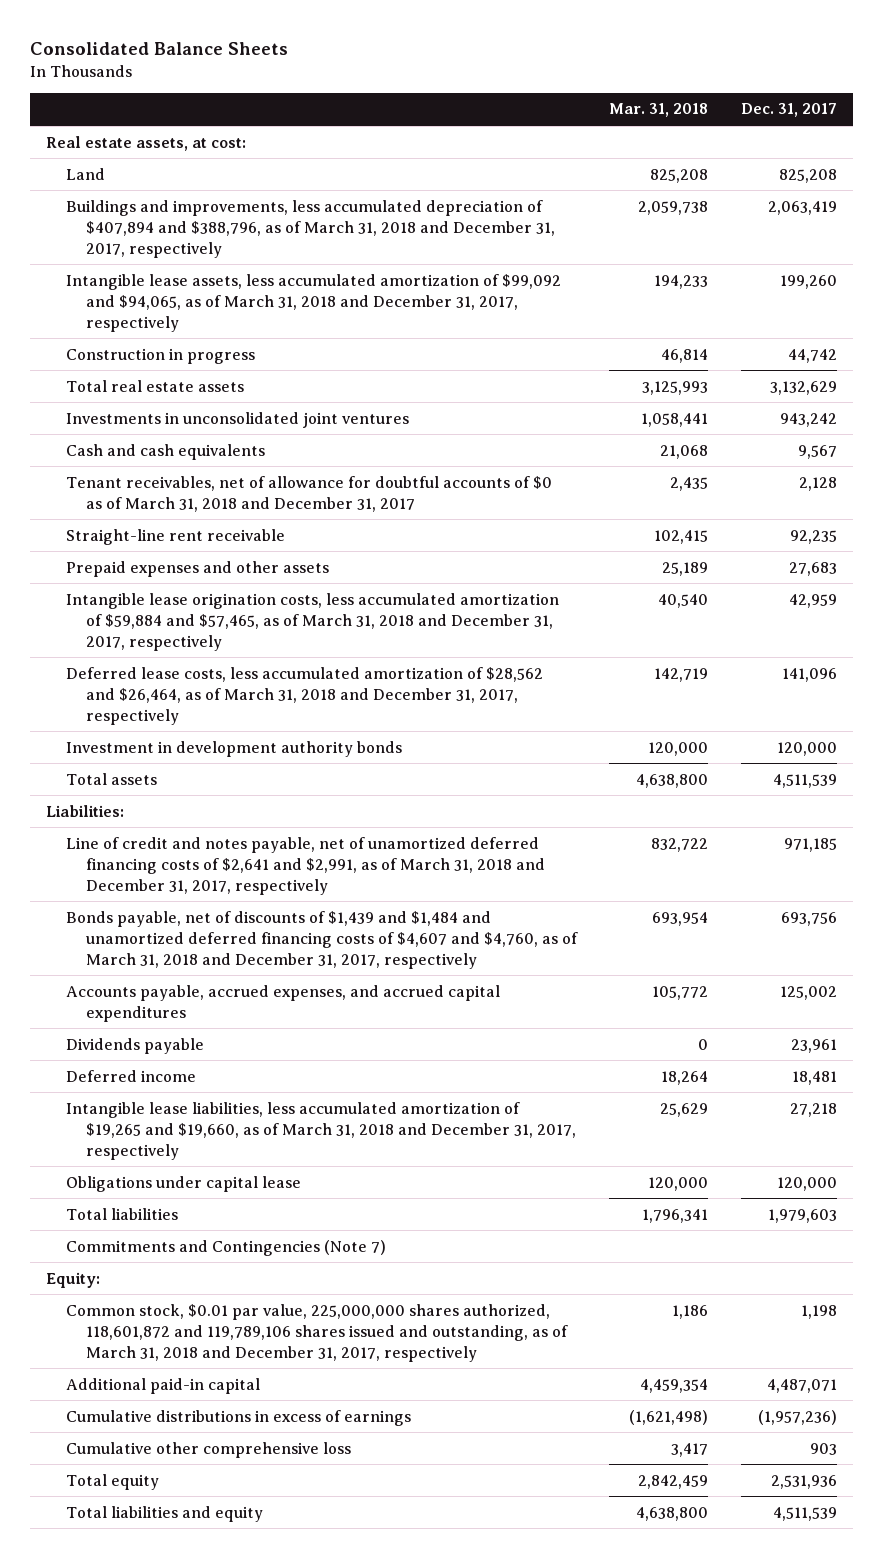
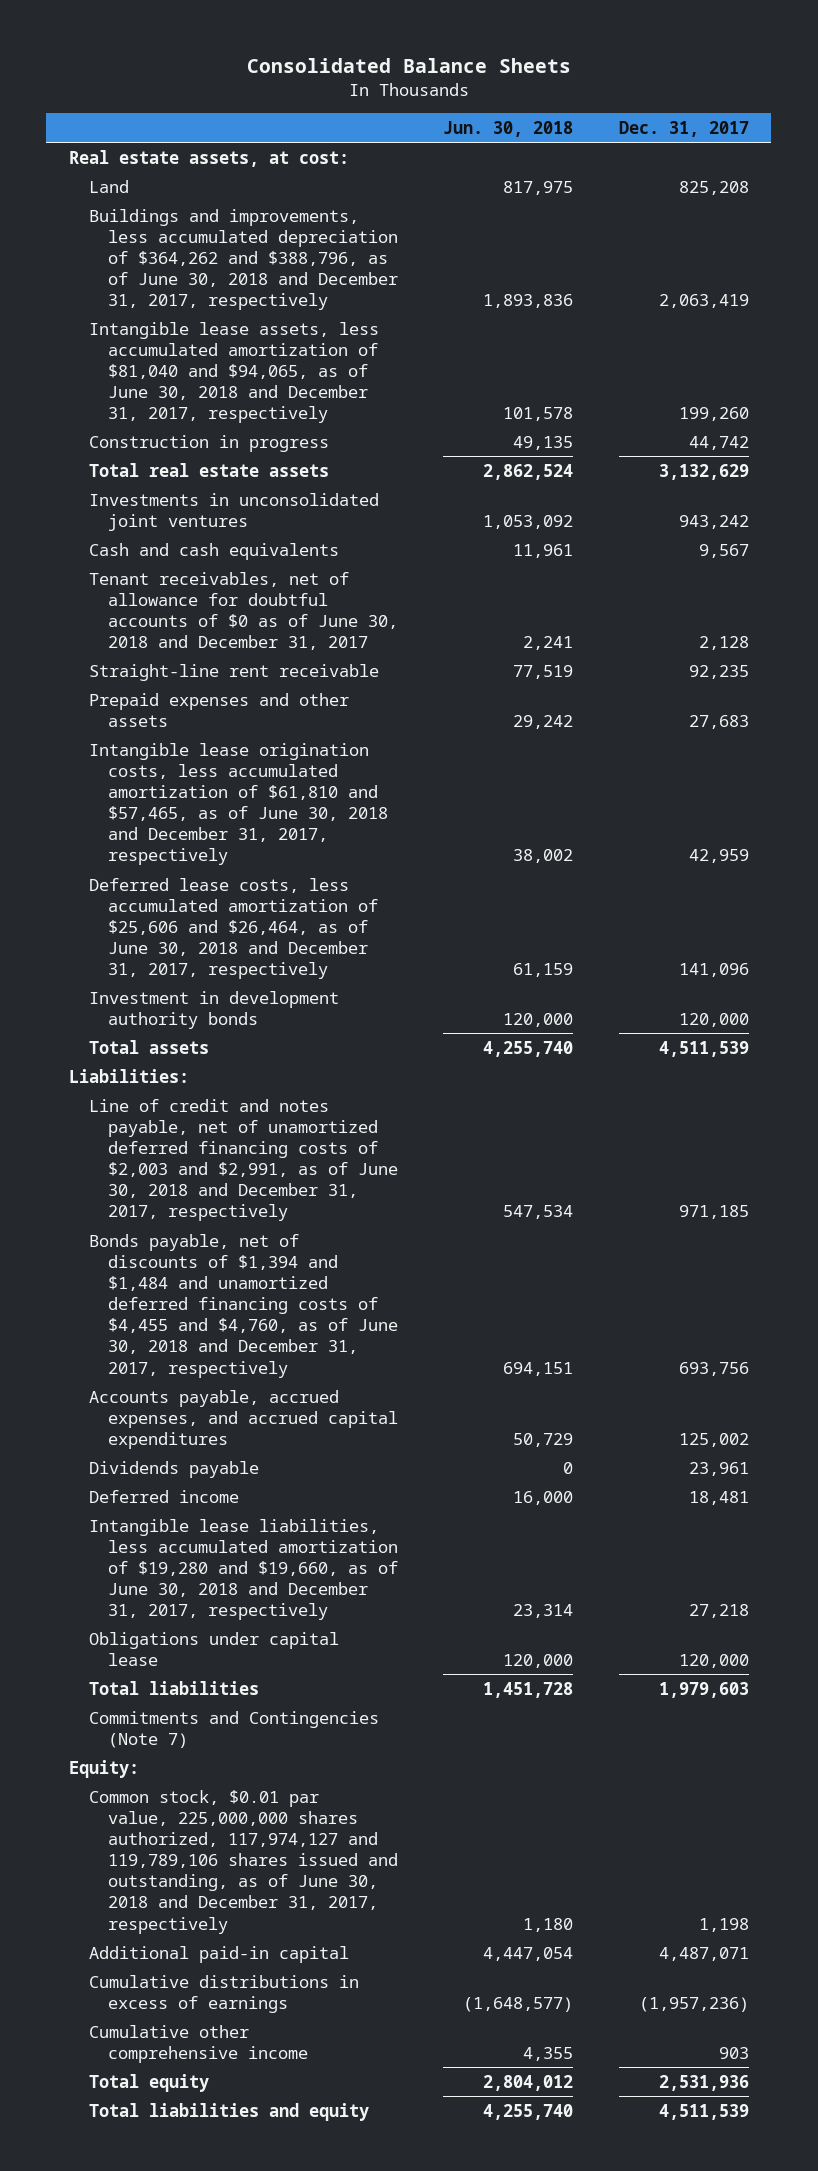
- | Mar. 31, 2018 | Dec. 31, 2017
+ | Jun. 30, 2018 | Dec. 31, 2017
- Buildings and improvements, less accumulated depreciation of $407,894 and $388,796, as of March 31, 2018 and December 31, 2017, respectively | 2,059,738 | 2,063,419
- Intangible lease assets, less accumulated amortization of $99,092 and $94,065, as of March 31, 2018 and December 31, 2017, respectively | 194,233 | 199,260
+ Buildings and improvements, less accumulated depreciation of $364,262 and $388,796, as of June 30, 2018 and December 31, 2017, respectively | 1,893,836 | 2,063,419
+ Intangible lease assets, less accumulated amortization of $81,040 and $94,065, as of June 30, 2018 and December 31, 2017, respectively | 101,578 | 199,260
- Tenant receivables, net of allowance for doubtful accounts of $0 as of March 31, 2018 and December 31, 2017 | 2,435 | 2,128
+ Tenant receivables, net of allowance for doubtful accounts of $0 as of June 30, 2018 and December 31, 2017 | 2,241 | 2,128
- Intangible lease origination costs, less accumulated amortization of $59,884 and $57,465, as of March 31, 2018 and December 31, 2017, respectively | 40,540 | 42,959
- Deferred lease costs, less accumulated amortization of $28,562 and $26,464, as of March 31, 2018 and December 31, 2017, respectively | 142,719 | 141,096
+ Intangible lease origination costs, less accumulated amortization of $61,810 and $57,465, as of June 30, 2018 and December 31, 2017, respectively | 38,002 | 42,959
+ Deferred lease costs, less accumulated amortization of $25,606 and $26,464, as of June 30, 2018 and December 31, 2017, respectively | 61,159 | 141,096
- Line of credit and notes payable, net of unamortized deferred financing costs of $2,641 and $2,991, as of March 31, 2018 and December 31, 2017, respectively | 832,722 | 971,185
- Bonds payable, net of discounts of $1,439 and $1,484 and unamortized deferred financing costs of $4,607 and $4,760, as of March 31, 2018 and December 31, 2017, respectively | 693,954 | 693,756
+ Line of credit and notes payable, net of unamortized deferred financing costs of $2,003 and $2,991, as of June 30, 2018 and December 31, 2017, respectively | 547,534 | 971,185
+ Bonds payable, net of discounts of $1,394 and $1,484 and unamortized deferred financing costs of $4,455 and $4,760, as of June 30, 2018 and December 31, 2017, respectively | 694,151 | 693,756
- Intangible lease liabilities, less accumulated amortization of $19,265 and $19,660, as of March 31, 2018 and December 31, 2017, respectively | 25,629 | 27,218
+ Intangible lease liabilities, less accumulated amortization of $19,280 and $19,660, as of June 30, 2018 and December 31, 2017, respectively | 23,314 | 27,218
- Common stock, $0.01 par value, 225,000,000 shares authorized, 118,601,872 and 119,789,106 shares issued and outstanding, as of March 31, 2018 and December 31, 2017, respectively | 1,186 | 1,198
+ Common stock, $0.01 par value, 225,000,000 shares authorized, 117,974,127 and 119,789,106 shares issued and outstanding, as of June 30, 2018 and December 31, 2017, respectively | 1,180 | 1,198
- Cumulative other comprehensive loss | 3,417 | 903
+ Cumulative other comprehensive income | 4,355 | 903

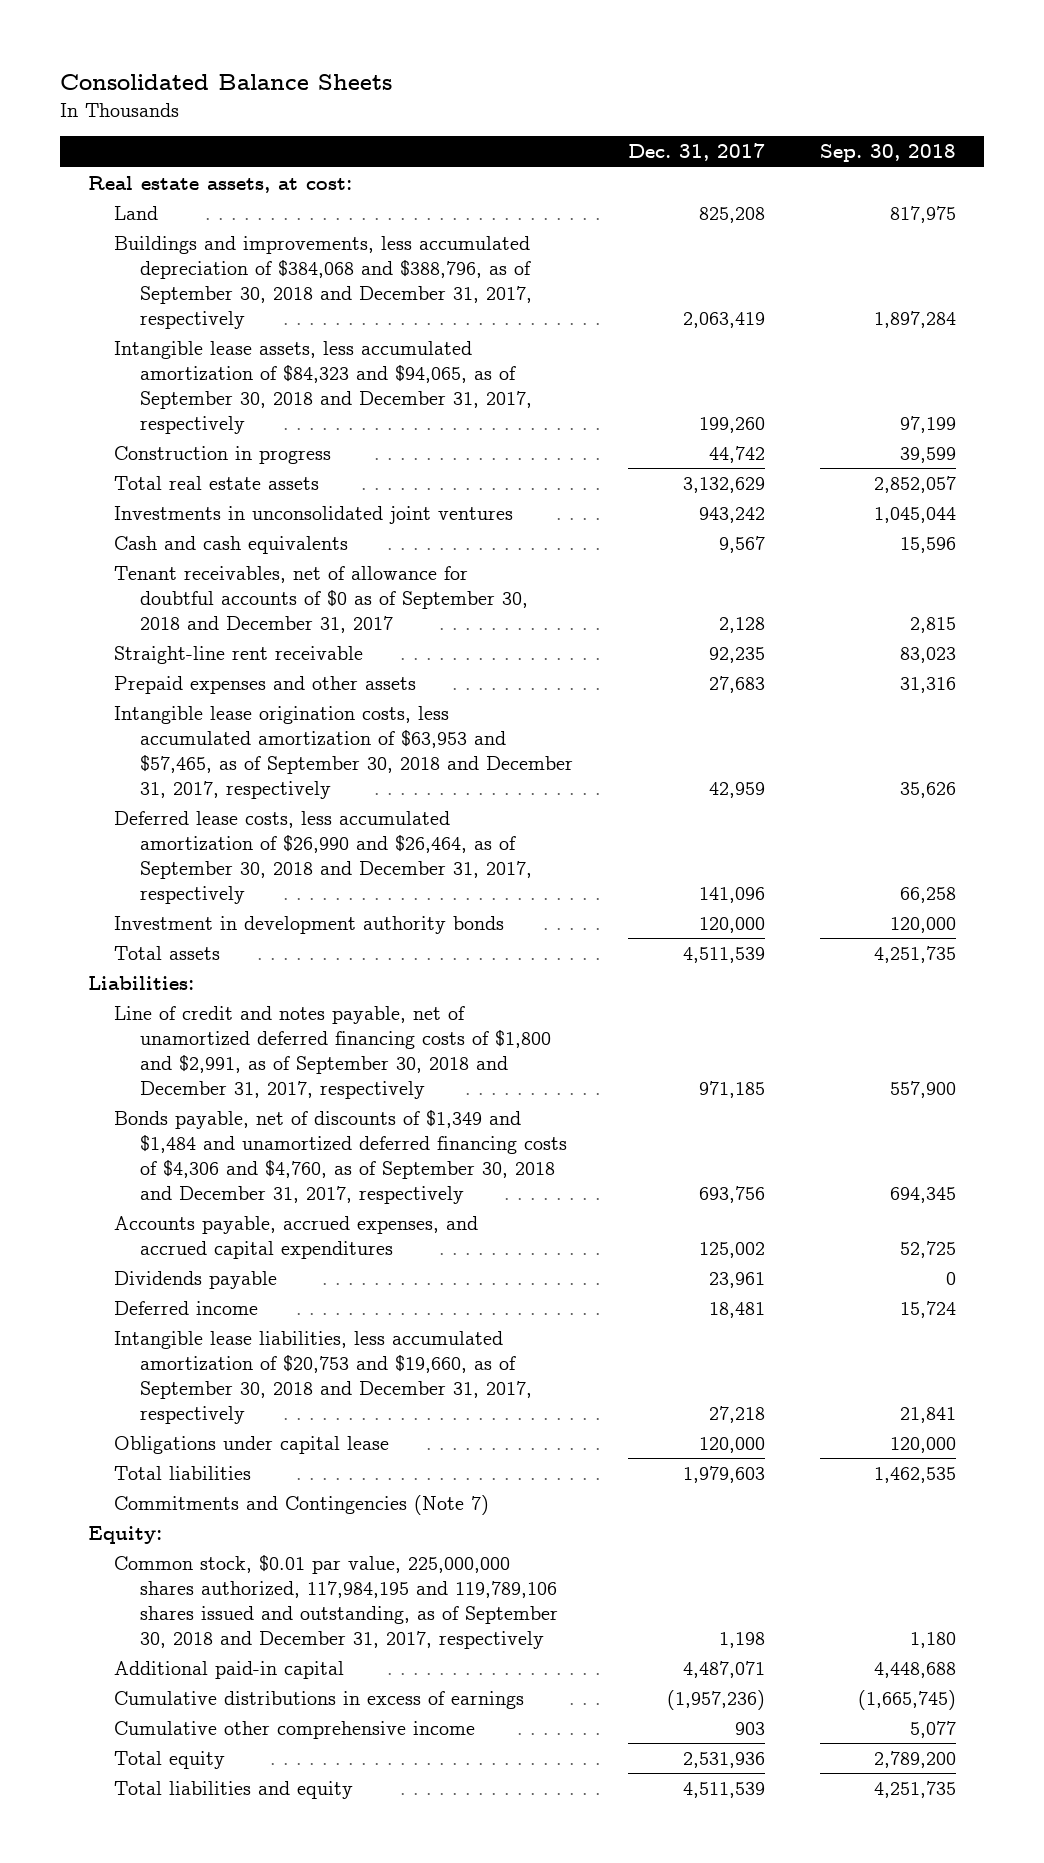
- | Jun. 30, 2018 | Dec. 31, 2017
+ | Dec. 31, 2017 | Sep. 30, 2018
- Buildings and improvements, less accumulated depreciation of $364,262 and $388,796, as of June 30, 2018 and December 31, 2017, respectively | 1,893,836 | 2,063,419
- Intangible lease assets, less accumulated amortization of $81,040 and $94,065, as of June 30, 2018 and December 31, 2017, respectively | 101,578 | 199,260
+ Buildings and improvements, less accumulated depreciation of $384,068 and $388,796, as of September 30, 2018 and December 31, 2017, respectively | 2,063,419 | 1,897,284
+ Intangible lease assets, less accumulated amortization of $84,323 and $94,065, as of September 30, 2018 and December 31, 2017, respectively | 199,260 | 97,199
- Tenant receivables, net of allowance for doubtful accounts of $0 as of June 30, 2018 and December 31, 2017 | 2,241 | 2,128
+ Tenant receivables, net of allowance for doubtful accounts of $0 as of September 30, 2018 and December 31, 2017 | 2,128 | 2,815
- Intangible lease origination costs, less accumulated amortization of $61,810 and $57,465, as of June 30, 2018 and December 31, 2017, respectively | 38,002 | 42,959
- Deferred lease costs, less accumulated amortization of $25,606 and $26,464, as of June 30, 2018 and December 31, 2017, respectively | 61,159 | 141,096
+ Intangible lease origination costs, less accumulated amortization of $63,953 and $57,465, as of September 30, 2018 and December 31, 2017, respectively | 42,959 | 35,626
+ Deferred lease costs, less accumulated amortization of $26,990 and $26,464, as of September 30, 2018 and December 31, 2017, respectively | 141,096 | 66,258
- Line of credit and notes payable, net of unamortized deferred financing costs of $2,003 and $2,991, as of June 30, 2018 and December 31, 2017, respectively | 547,534 | 971,185
- Bonds payable, net of discounts of $1,394 and $1,484 and unamortized deferred financing costs of $4,455 and $4,760, as of June 30, 2018 and December 31, 2017, respectively | 694,151 | 693,756
+ Line of credit and notes payable, net of unamortized deferred financing costs of $1,800 and $2,991, as of September 30, 2018 and December 31, 2017, respectively | 971,185 | 557,900
+ Bonds payable, net of discounts of $1,349 and $1,484 and unamortized deferred financing costs of $4,306 and $4,760, as of September 30, 2018 and December 31, 2017, respectively | 693,756 | 694,345
- Intangible lease liabilities, less accumulated amortization of $19,280 and $19,660, as of June 30, 2018 and December 31, 2017, respectively | 23,314 | 27,218
+ Intangible lease liabilities, less accumulated amortization of $20,753 and $19,660, as of September 30, 2018 and December 31, 2017, respectively | 27,218 | 21,841
- Common stock, $0.01 par value, 225,000,000 shares authorized, 117,974,127 and 119,789,106 shares issued and outstanding, as of June 30, 2018 and December 31, 2017, respectively | 1,180 | 1,198
+ Common stock, $0.01 par value, 225,000,000 shares authorized, 117,984,195 and 119,789,106 shares issued and outstanding, as of September 30, 2018 and December 31, 2017, respectively | 1,198 | 1,180

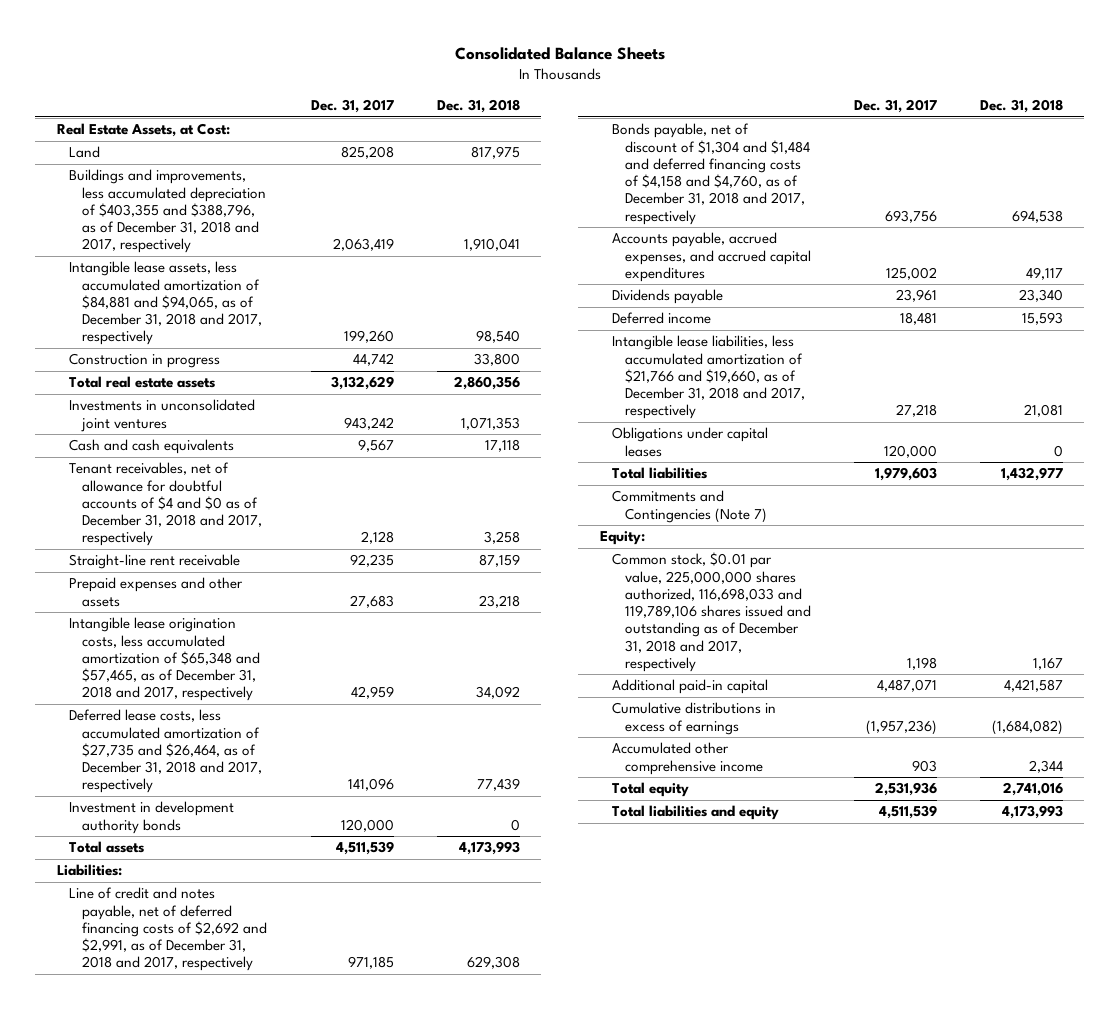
- | Dec. 31, 2017 | Sep. 30, 2018
+ | Dec. 31, 2017 | Dec. 31, 2018
- Real estate assets, at cost:
+ Real Estate Assets, at Cost:
- Buildings and improvements, less accumulated depreciation of $384,068 and $388,796, as of September 30, 2018 and December 31, 2017, respectively | 2,063,419 | 1,897,284
- Intangible lease assets, less accumulated amortization of $84,323 and $94,065, as of September 30, 2018 and December 31, 2017, respectively | 199,260 | 97,199
+ Buildings and improvements, less accumulated depreciation of $403,355 and $388,796, as of December 31, 2018 and 2017, respectively | 2,063,419 | 1,910,041
+ Intangible lease assets, less accumulated amortization of $84,881 and $94,065, as of December 31, 2018 and 2017, respectively | 199,260 | 98,540
- Tenant receivables, net of allowance for doubtful accounts of $0 as of September 30, 2018 and December 31, 2017 | 2,128 | 2,815
+ Tenant receivables, net of allowance for doubtful accounts of $4 and $0 as of December 31, 2018 and 2017, respectively | 2,128 | 3,258
- Intangible lease origination costs, less accumulated amortization of $63,953 and $57,465, as of September 30, 2018 and December 31, 2017, respectively | 42,959 | 35,626
- Deferred lease costs, less accumulated amortization of $26,990 and $26,464, as of September 30, 2018 and December 31, 2017, respectively | 141,096 | 66,258
+ Intangible lease origination costs, less accumulated amortization of $65,348 and $57,465, as of December 31, 2018 and 2017, respectively | 42,959 | 34,092
+ Deferred lease costs, less accumulated amortization of $27,735 and $26,464, as of December 31, 2018 and 2017, respectively | 141,096 | 77,439
- Line of credit and notes payable, net of unamortized deferred financing costs of $1,800 and $2,991, as of September 30, 2018 and December 31, 2017, respectively | 971,185 | 557,900
- Bonds payable, net of discounts of $1,349 and $1,484 and unamortized deferred financing costs of $4,306 and $4,760, as of September 30, 2018 and December 31, 2017, respectively | 693,756 | 694,345
+ Line of credit and notes payable, net of deferred financing costs of $2,692 and $2,991, as of December 31, 2018 and 2017, respectively | 971,185 | 629,308
+ Bonds payable, net of discount of $1,304 and $1,484 and deferred financing costs of $4,158 and $4,760, as of December 31, 2018 and 2017, respectively | 693,756 | 694,538
- Intangible lease liabilities, less accumulated amortization of $20,753 and $19,660, as of September 30, 2018 and December 31, 2017, respectively | 27,218 | 21,841
- Obligations under capital lease | 120,000 | 120,000
+ Intangible lease liabilities, less accumulated amortization of $21,766 and $19,660, as of December 31, 2018 and 2017, respectively | 27,218 | 21,081
+ Obligations under capital leases | 120,000 | 0
- Common stock, $0.01 par value, 225,000,000 shares authorized, 117,984,195 and 119,789,106 shares issued and outstanding, as of September 30, 2018 and December 31, 2017, respectively | 1,198 | 1,180
+ Common stock, $0.01 par value, 225,000,000 shares authorized, 116,698,033 and 119,789,106 shares issued and outstanding as of December 31, 2018 and 2017, respectively | 1,198 | 1,167
- Cumulative other comprehensive income | 903 | 5,077
+ Accumulated other comprehensive income | 903 | 2,344

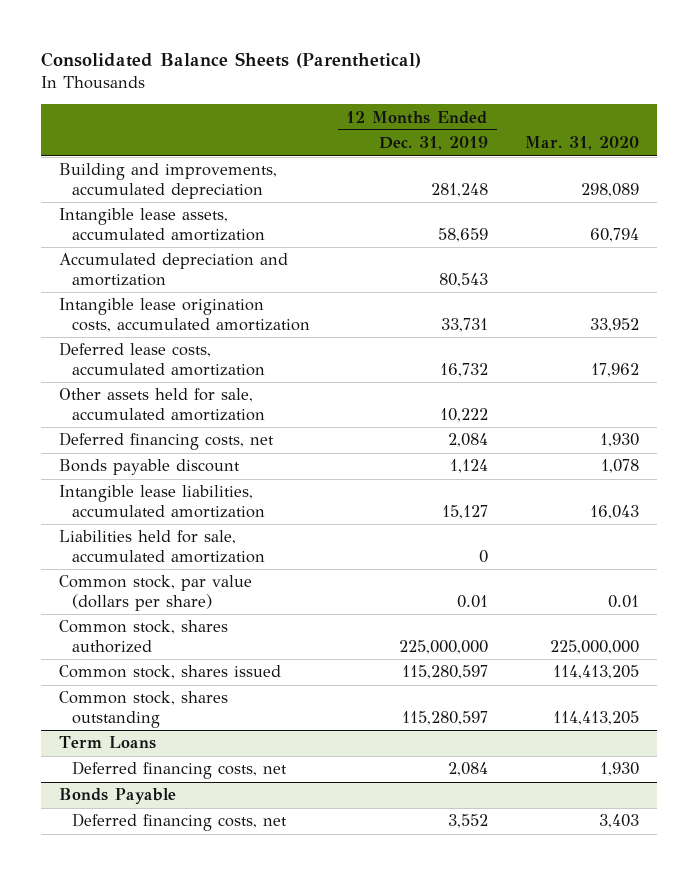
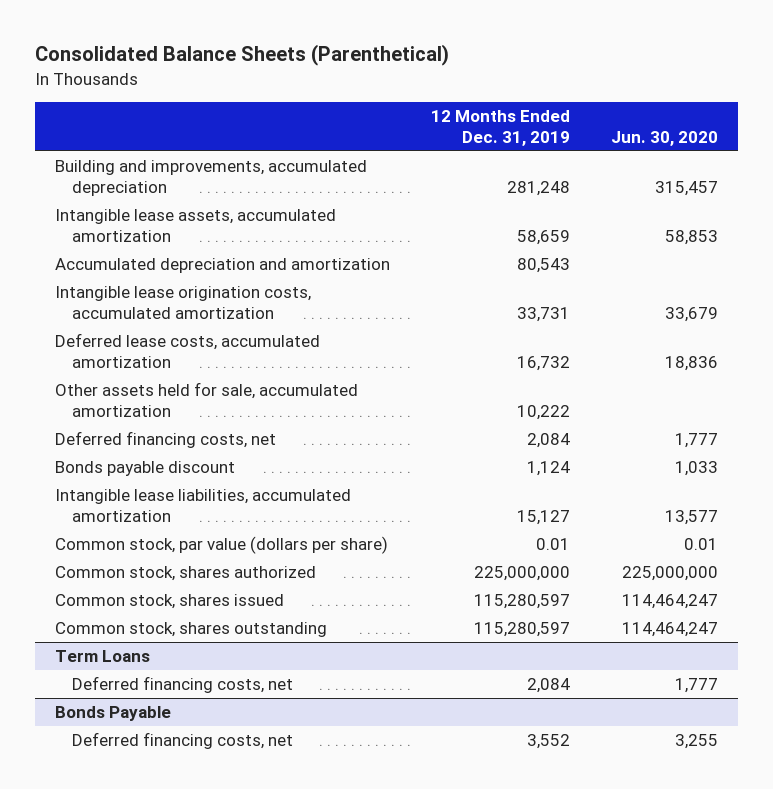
- | 12 Months Ended Dec. 31, 2019 | Mar. 31, 2020
+ | 12 Months Ended Dec. 31, 2019 | Jun. 30, 2020
- Liabilities held for sale, accumulated amortization | 0 |

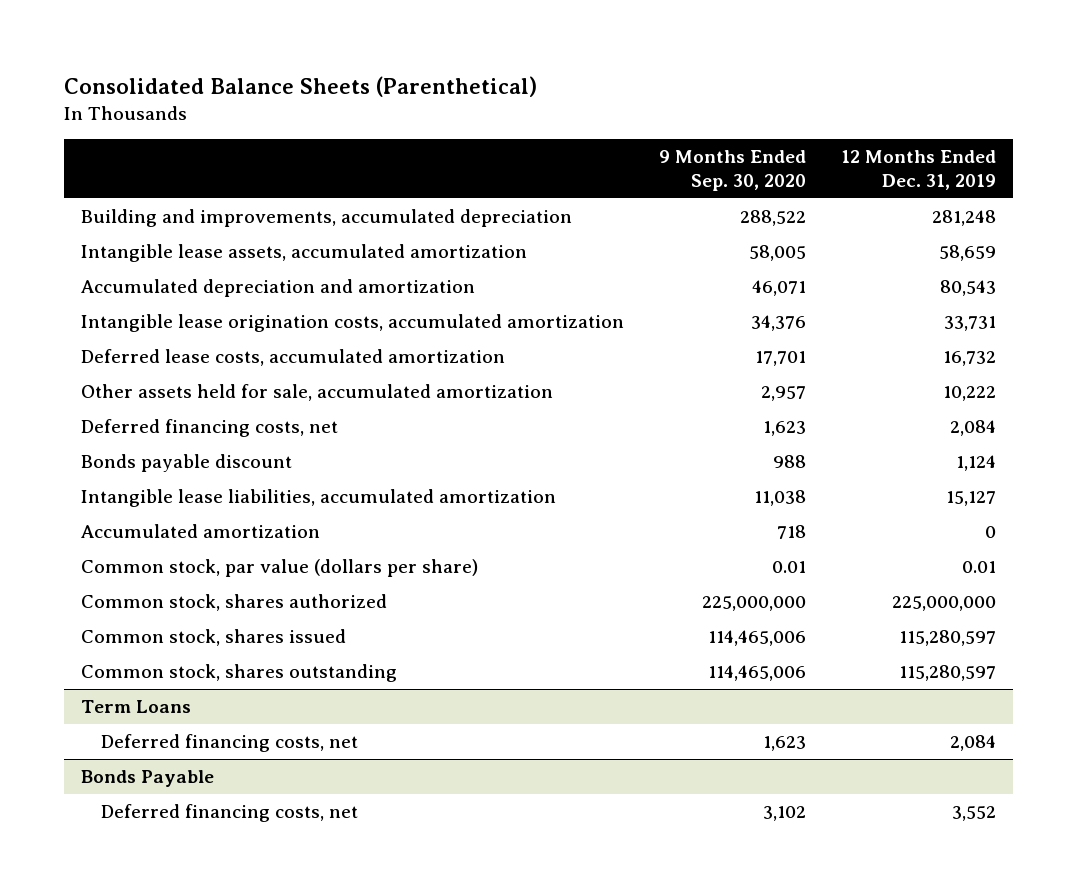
- | 12 Months Ended Dec. 31, 2019 | Jun. 30, 2020
+ | 9 Months Ended Sep. 30, 2020 | 12 Months Ended Dec. 31, 2019
+ Accumulated amortization | 718 | 0

